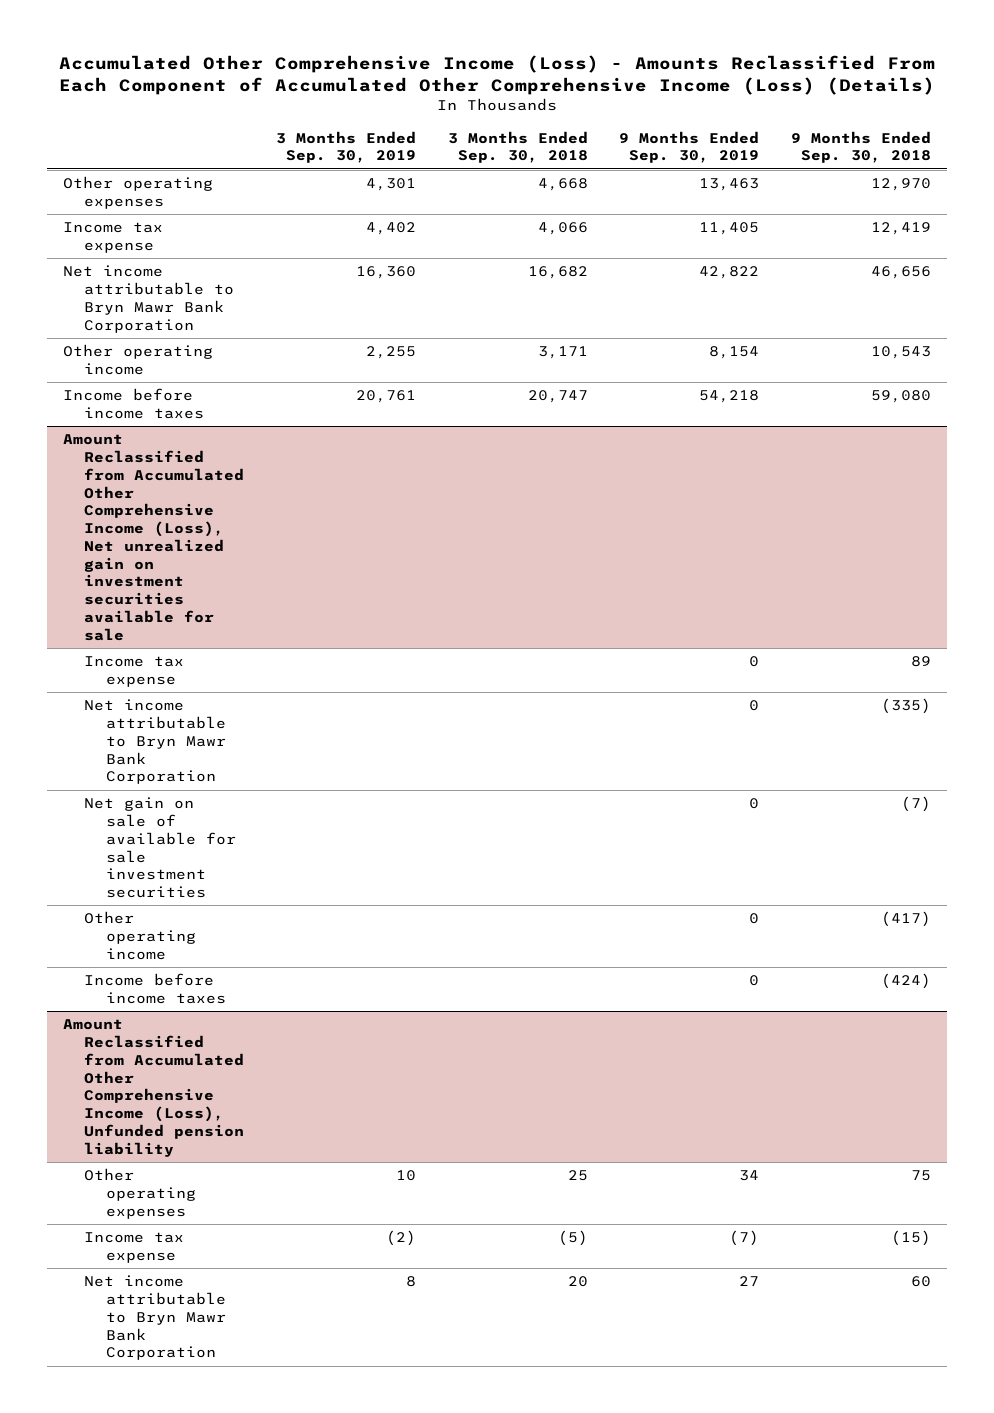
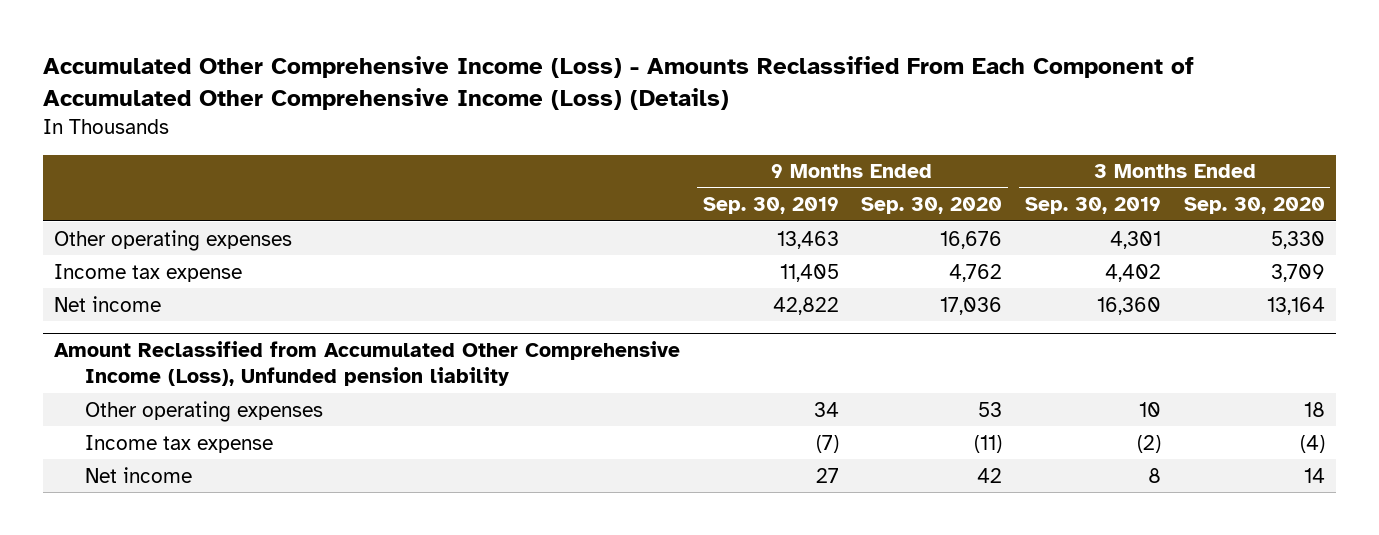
- | 3 Months Ended Sep. 30, 2019 | 3 Months Ended Sep. 30, 2018 | 9 Months Ended Sep. 30, 2019 | 9 Months Ended Sep. 30, 2018
+ | 9 Months Ended Sep. 30, 2019 | 9 Months Ended Sep. 30, 2020 | 3 Months Ended Sep. 30, 2019 | 3 Months Ended Sep. 30, 2020
- Net income attributable to Bryn Mawr Bank Corporation | 16,360 | 16,682 | 42,822 | 46,656
- Other operating income | 2,255 | 3,171 | 8,154 | 10,543
- Income before income taxes | 20,761 | 20,747 | 54,218 | 59,080
- Amount Reclassified from Accumulated Other Comprehensive Income (Loss), Net unrealized gain on investment securities available for sale
- Income tax expense | | | 0 | 89
- Net income attributable to Bryn Mawr Bank Corporation | | | 0 | (335)
- Net gain on sale of available for sale investment securities | | | 0 | (7)
- Other operating income | | | 0 | (417)
- Income before income taxes | | | 0 | (424)
+ Net income | 42,822 | 17,036 | 16,360 | 13,164
@ Amount Reclassified from Accumulated Other Comprehensive Income (Loss), Unfunded pension liability
- Net income attributable to Bryn Mawr Bank Corporation | 8 | 20 | 27 | 60
+ Net income | 27 | 42 | 8 | 14

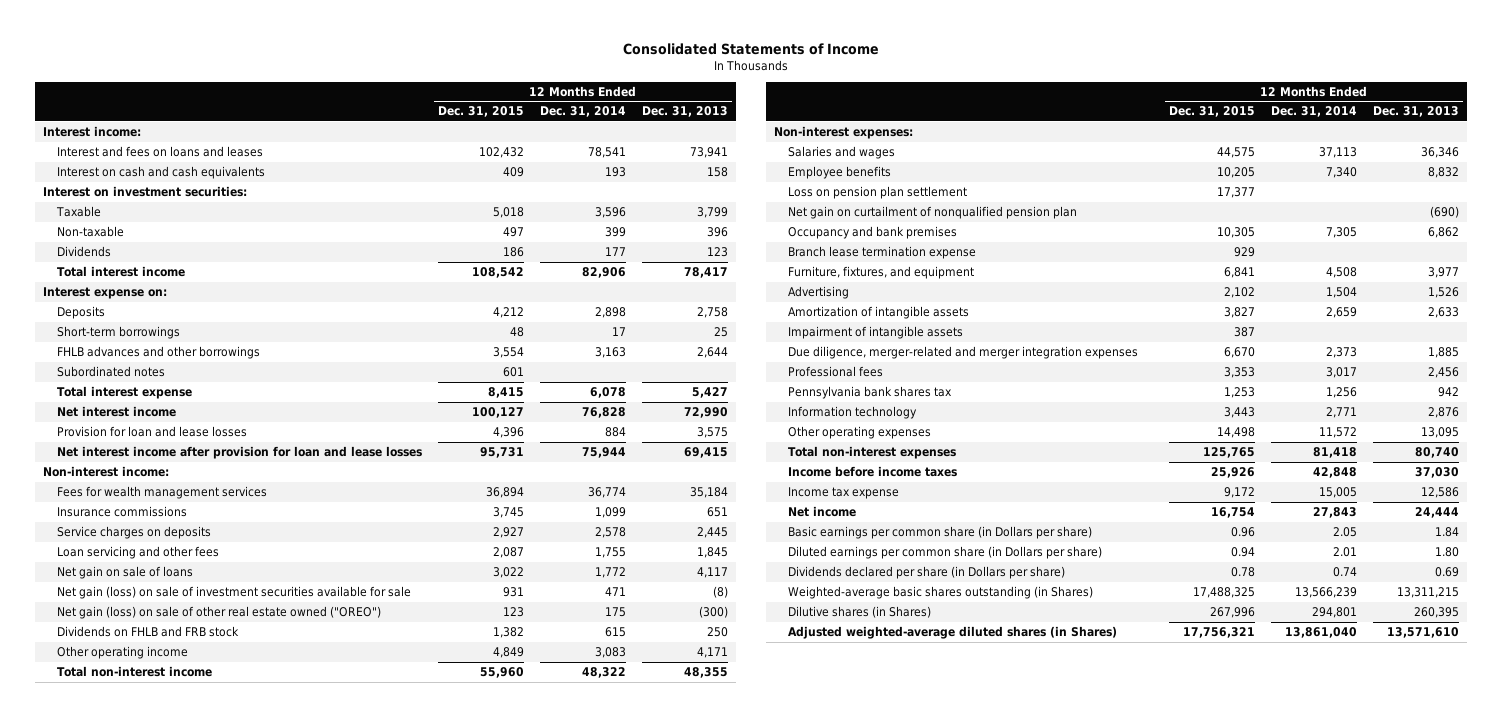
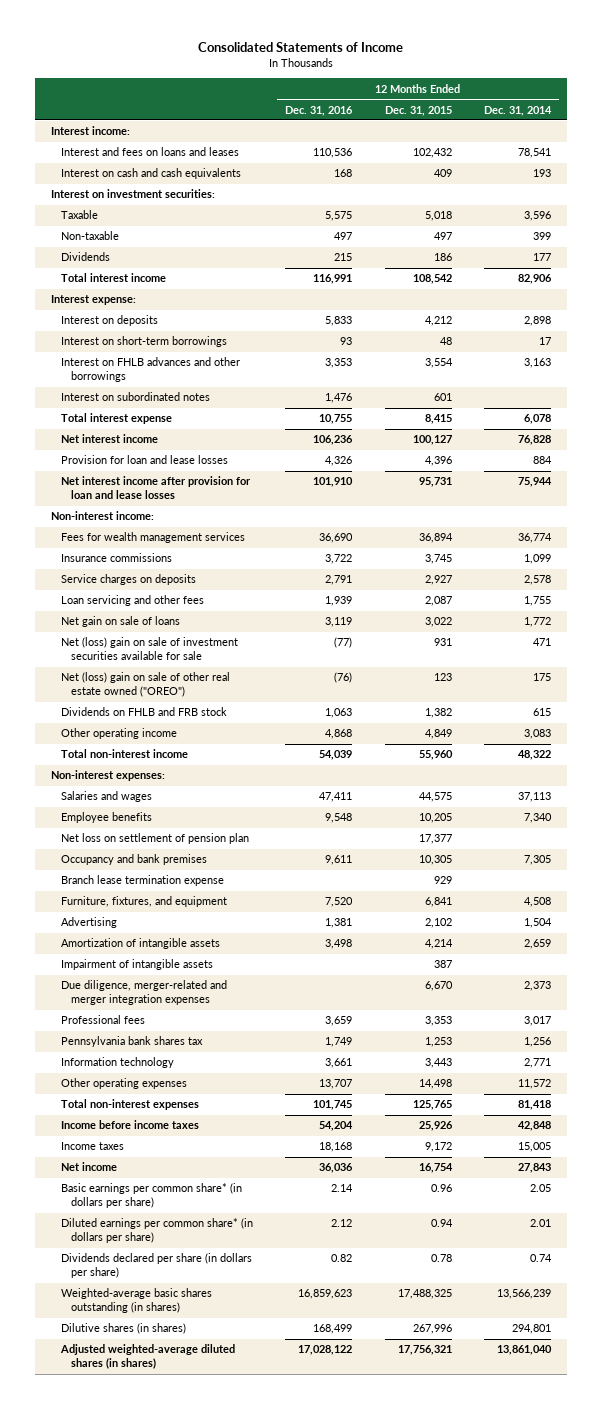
- | 12 Months Ended Dec. 31, 2015 | 12 Months Ended Dec. 31, 2014 | 12 Months Ended Dec. 31, 2013
+ | 12 Months Ended Dec. 31, 2016 | 12 Months Ended Dec. 31, 2015 | 12 Months Ended Dec. 31, 2014
- Interest expense on:
- Deposits | 4,212 | 2,898 | 2,758
- Short-term borrowings | 48 | 17 | 25
- FHLB advances and other borrowings | 3,554 | 3,163 | 2,644
- Subordinated notes | 601 | |
+ Interest expense:
+ Interest on deposits | 5,833 | 4,212 | 2,898
+ Interest on short-term borrowings | 93 | 48 | 17
+ Interest on FHLB advances and other borrowings | 3,353 | 3,554 | 3,163
+ Interest on subordinated notes | 1,476 | 601 |
- Net gain (loss) on sale of investment securities available for sale | 931 | 471 | (8)
- Net gain (loss) on sale of other real estate owned ("OREO") | 123 | 175 | (300)
+ Net (loss) gain on sale of investment securities available for sale | (77) | 931 | 471
+ Net (loss) gain on sale of other real estate owned ("OREO") | (76) | 123 | 175
- Loss on pension plan settlement | 17,377 | |
- Net gain on curtailment of nonqualified pension plan | | | (690)
+ Net loss on settlement of pension plan | | 17,377 |
- Amortization of intangible assets | 3,827 | 2,659 | 2,633
+ Amortization of intangible assets | 3,498 | 4,214 | 2,659
- Income tax expense | 9,172 | 15,005 | 12,586
+ Income taxes | 18,168 | 9,172 | 15,005
- Basic earnings per common share (in Dollars per share) | 0.96 | 2.05 | 1.84
- Diluted earnings per common share (in Dollars per share) | 0.94 | 2.01 | 1.80
- Dividends declared per share (in Dollars per share) | 0.78 | 0.74 | 0.69
- Weighted-average basic shares outstanding (in Shares) | 17,488,325 | 13,566,239 | 13,311,215
- Dilutive shares (in Shares) | 267,996 | 294,801 | 260,395
- Adjusted weighted-average diluted shares (in Shares) | 17,756,321 | 13,861,040 | 13,571,610
+ Basic earnings per common share* (in dollars per share) | 2.14 | 0.96 | 2.05
+ Diluted earnings per common share* (in dollars per share) | 2.12 | 0.94 | 2.01
+ Dividends declared per share (in dollars per share) | 0.82 | 0.78 | 0.74
+ Weighted-average basic shares outstanding (in shares) | 16,859,623 | 17,488,325 | 13,566,239
+ Dilutive shares (in shares) | 168,499 | 267,996 | 294,801
+ Adjusted weighted-average diluted shares (in shares) | 17,028,122 | 17,756,321 | 13,861,040

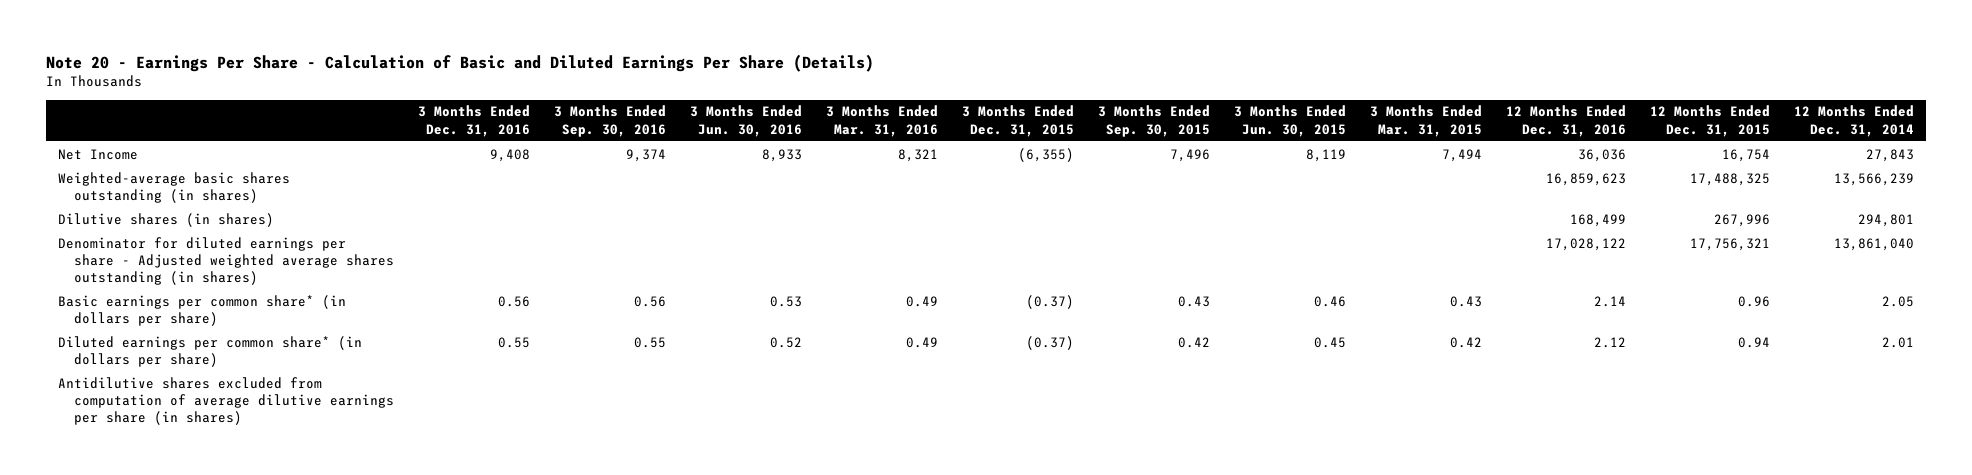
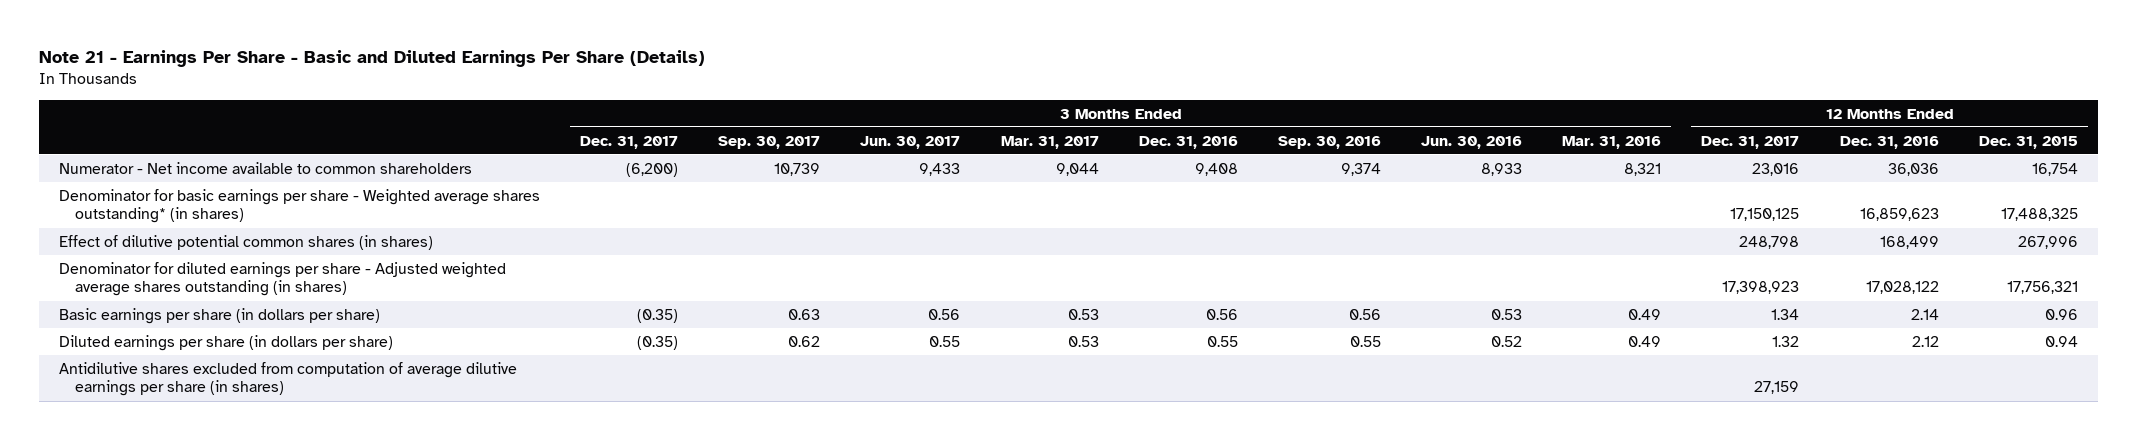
- Note 20 - Earnings Per Share - Calculation of Basic and Diluted Earnings Per Share (Details)
+ Note 21 - Earnings Per Share - Basic and Diluted Earnings Per Share (Details)
- | 3 Months Ended Dec. 31, 2016 | 3 Months Ended Sep. 30, 2016 | 3 Months Ended Jun. 30, 2016 | 3 Months Ended Mar. 31, 2016 | 3 Months Ended Dec. 31, 2015 | 3 Months Ended Sep. 30, 2015 | 3 Months Ended Jun. 30, 2015 | 3 Months Ended Mar. 31, 2015 | 12 Months Ended Dec. 31, 2016 | 12 Months Ended Dec. 31, 2015 | 12 Months Ended Dec. 31, 2014
+ | 3 Months Ended Dec. 31, 2017 | 3 Months Ended Sep. 30, 2017 | 3 Months Ended Jun. 30, 2017 | 3 Months Ended Mar. 31, 2017 | 3 Months Ended Dec. 31, 2016 | 3 Months Ended Sep. 30, 2016 | 3 Months Ended Jun. 30, 2016 | 3 Months Ended Mar. 31, 2016 | 12 Months Ended Dec. 31, 2017 | 12 Months Ended Dec. 31, 2016 | 12 Months Ended Dec. 31, 2015
- Net Income | 9,408 | 9,374 | 8,933 | 8,321 | (6,355) | 7,496 | 8,119 | 7,494 | 36,036 | 16,754 | 27,843
- Weighted-average basic shares outstanding (in shares) | | | | | | | | | 16,859,623 | 17,488,325 | 13,566,239
- Dilutive shares (in shares) | | | | | | | | | 168,499 | 267,996 | 294,801
+ Numerator - Net income available to common shareholders | (6,200) | 10,739 | 9,433 | 9,044 | 9,408 | 9,374 | 8,933 | 8,321 | 23,016 | 36,036 | 16,754
+ Denominator for basic earnings per share - Weighted average shares outstanding* (in shares) | | | | | | | | | 17,150,125 | 16,859,623 | 17,488,325
+ Effect of dilutive potential common shares (in shares) | | | | | | | | | 248,798 | 168,499 | 267,996
- Basic earnings per common share* (in dollars per share) | 0.56 | 0.56 | 0.53 | 0.49 | (0.37) | 0.43 | 0.46 | 0.43 | 2.14 | 0.96 | 2.05
- Diluted earnings per common share* (in dollars per share) | 0.55 | 0.55 | 0.52 | 0.49 | (0.37) | 0.42 | 0.45 | 0.42 | 2.12 | 0.94 | 2.01
+ Basic earnings per share (in dollars per share) | (0.35) | 0.63 | 0.56 | 0.53 | 0.56 | 0.56 | 0.53 | 0.49 | 1.34 | 2.14 | 0.96
+ Diluted earnings per share (in dollars per share) | (0.35) | 0.62 | 0.55 | 0.53 | 0.55 | 0.55 | 0.52 | 0.49 | 1.32 | 2.12 | 0.94

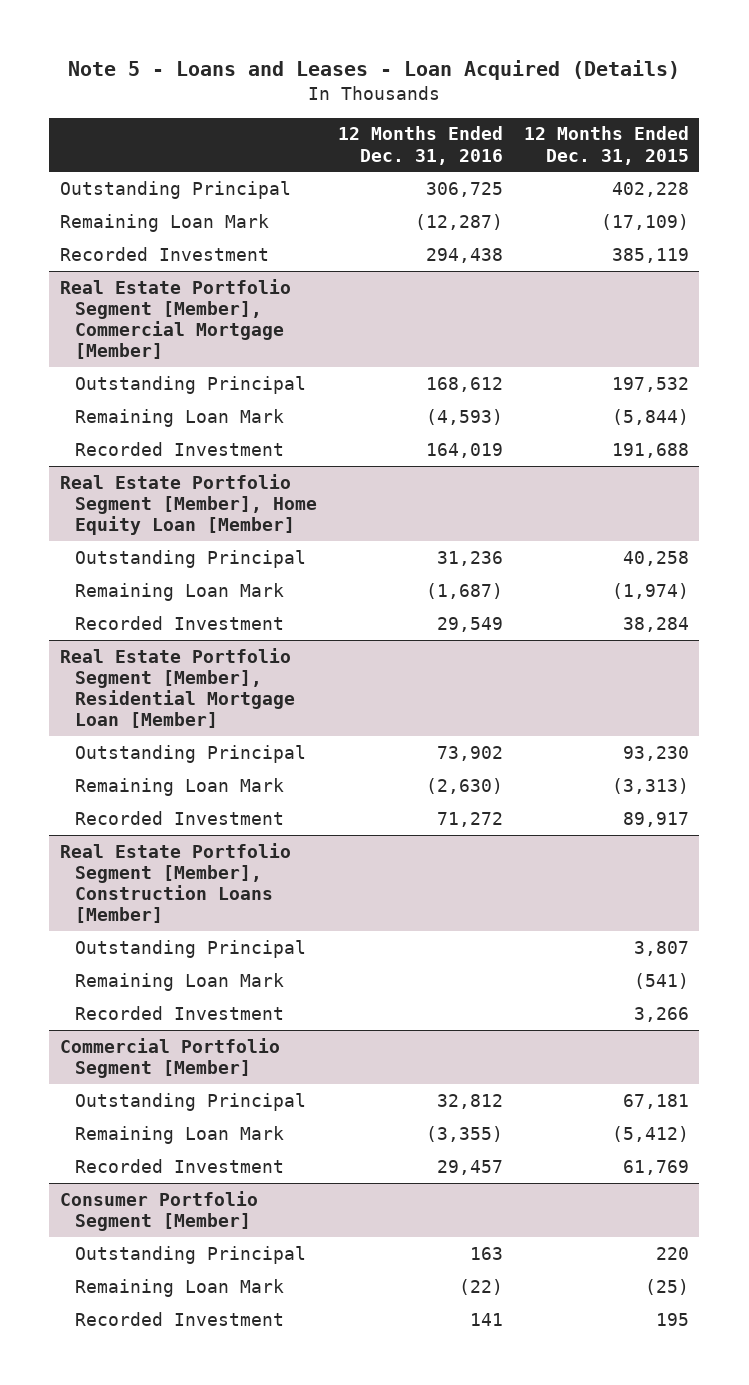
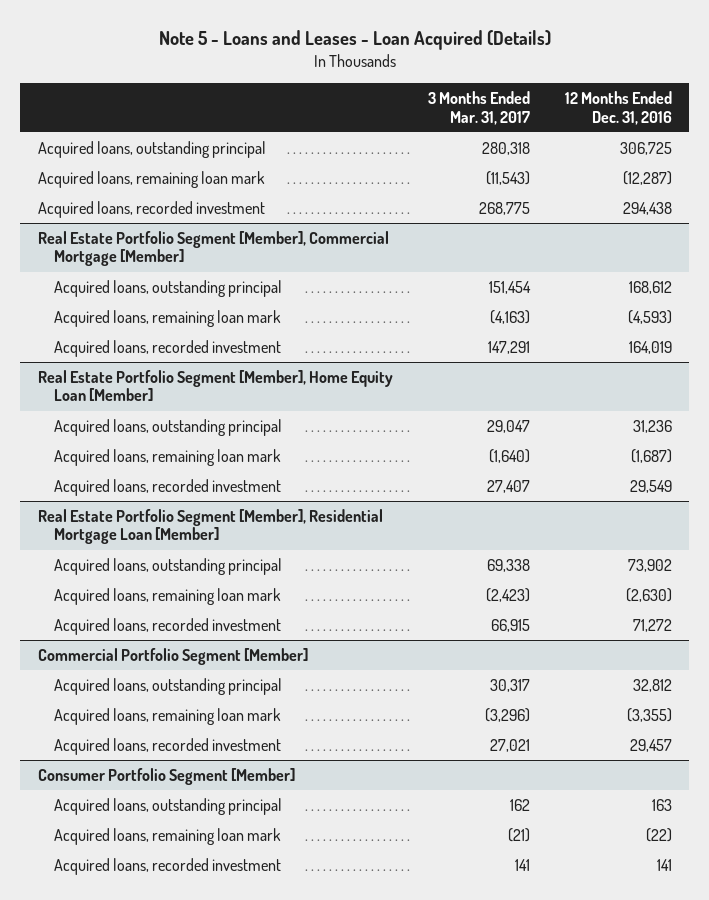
- | 12 Months Ended Dec. 31, 2016 | 12 Months Ended Dec. 31, 2015
+ | 3 Months Ended Mar. 31, 2017 | 12 Months Ended Dec. 31, 2016
- Outstanding Principal | 306,725 | 402,228
- Remaining Loan Mark | (12,287) | (17,109)
- Recorded Investment | 294,438 | 385,119
+ Acquired loans, outstanding principal | 280,318 | 306,725
+ Acquired loans, remaining loan mark | (11,543) | (12,287)
+ Acquired loans, recorded investment | 268,775 | 294,438
@ Real Estate Portfolio Segment [Member], Commercial Mortgage [Member]
- Outstanding Principal | 168,612 | 197,532
- Remaining Loan Mark | (4,593) | (5,844)
- Recorded Investment | 164,019 | 191,688
+ Acquired loans, outstanding principal | 151,454 | 168,612
+ Acquired loans, remaining loan mark | (4,163) | (4,593)
+ Acquired loans, recorded investment | 147,291 | 164,019
@ Real Estate Portfolio Segment [Member], Home Equity Loan [Member]
- Outstanding Principal | 31,236 | 40,258
- Remaining Loan Mark | (1,687) | (1,974)
- Recorded Investment | 29,549 | 38,284
+ Acquired loans, outstanding principal | 29,047 | 31,236
+ Acquired loans, remaining loan mark | (1,640) | (1,687)
+ Acquired loans, recorded investment | 27,407 | 29,549
@ Real Estate Portfolio Segment [Member], Residential Mortgage Loan [Member]
- Outstanding Principal | 73,902 | 93,230
- Remaining Loan Mark | (2,630) | (3,313)
- Recorded Investment | 71,272 | 89,917
- Real Estate Portfolio Segment [Member], Construction Loans [Member]
- Outstanding Principal | | 3,807
- Remaining Loan Mark | | (541)
- Recorded Investment | | 3,266
@ Real Estate Portfolio Segment [Member], Residential Mortgage Loan [Member]
+ Acquired loans, outstanding principal | 69,338 | 73,902
+ Acquired loans, remaining loan mark | (2,423) | (2,630)
+ Acquired loans, recorded investment | 66,915 | 71,272
@ Commercial Portfolio Segment [Member]
- Outstanding Principal | 32,812 | 67,181
- Remaining Loan Mark | (3,355) | (5,412)
- Recorded Investment | 29,457 | 61,769
+ Acquired loans, outstanding principal | 30,317 | 32,812
+ Acquired loans, remaining loan mark | (3,296) | (3,355)
+ Acquired loans, recorded investment | 27,021 | 29,457
@ Consumer Portfolio Segment [Member]
- Outstanding Principal | 163 | 220
- Remaining Loan Mark | (22) | (25)
- Recorded Investment | 141 | 195
+ Acquired loans, outstanding principal | 162 | 163
+ Acquired loans, remaining loan mark | (21) | (22)
+ Acquired loans, recorded investment | 141 | 141

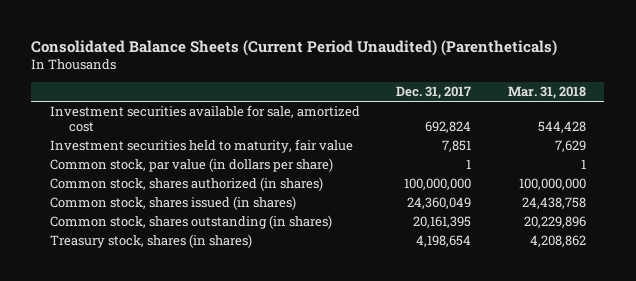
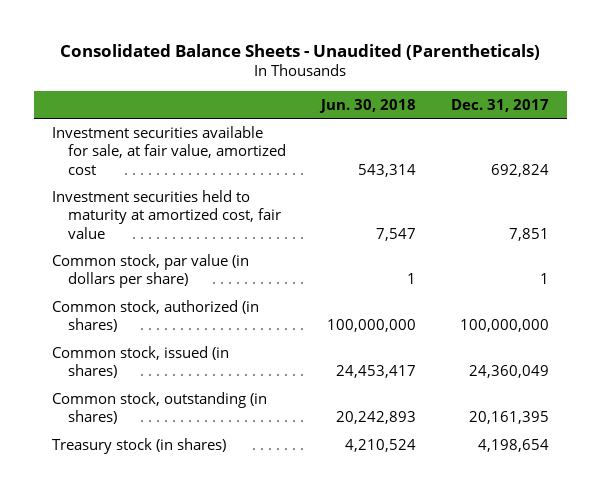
- Consolidated Balance Sheets (Current Period Unaudited) (Parentheticals)
+ Consolidated Balance Sheets - Unaudited (Parentheticals)
- | Dec. 31, 2017 | Mar. 31, 2018
+ | Jun. 30, 2018 | Dec. 31, 2017
- Investment securities available for sale, amortized cost | 692,824 | 544,428
- Investment securities held to maturity, fair value | 7,851 | 7,629
+ Investment securities available for sale, at fair value, amortized cost | 543,314 | 692,824
+ Investment securities held to maturity at amortized cost, fair value | 7,547 | 7,851
- Common stock, shares authorized (in shares) | 100,000,000 | 100,000,000
- Common stock, shares issued (in shares) | 24,360,049 | 24,438,758
- Common stock, shares outstanding (in shares) | 20,161,395 | 20,229,896
- Treasury stock, shares (in shares) | 4,198,654 | 4,208,862
+ Common stock, authorized (in shares) | 100,000,000 | 100,000,000
+ Common stock, issued (in shares) | 24,453,417 | 24,360,049
+ Common stock, outstanding (in shares) | 20,242,893 | 20,161,395
+ Treasury stock (in shares) | 4,210,524 | 4,198,654

